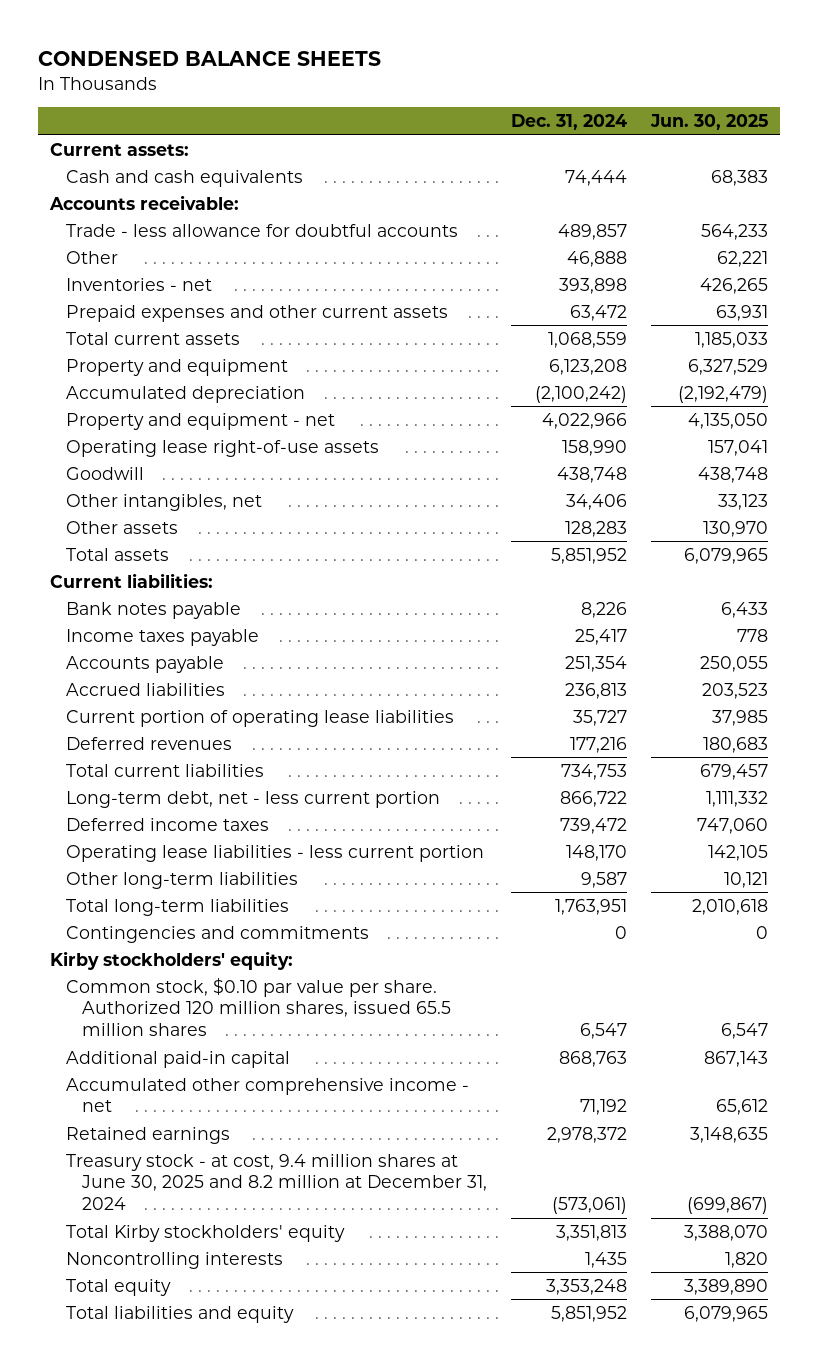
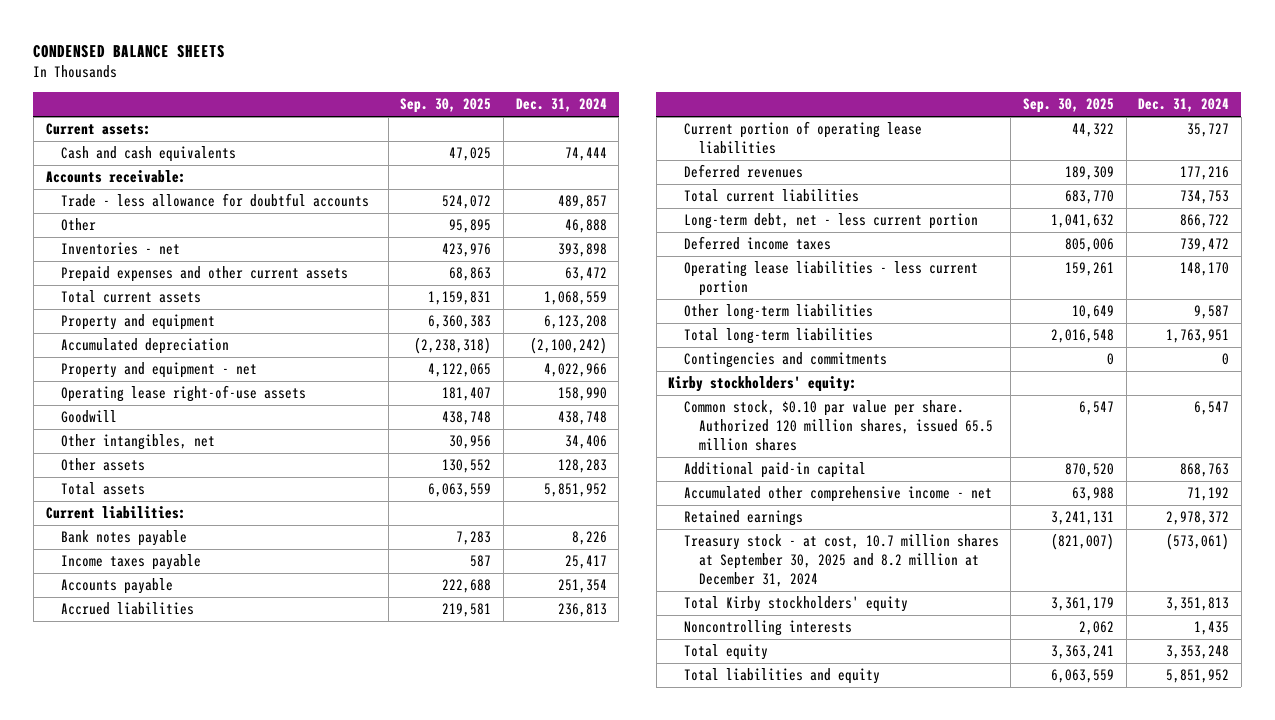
- | Dec. 31, 2024 | Jun. 30, 2025
+ | Sep. 30, 2025 | Dec. 31, 2024
- Treasury stock - at cost, 9.4 million shares at June 30, 2025 and 8.2 million at December 31, 2024 | (573,061) | (699,867)
+ Treasury stock - at cost, 10.7 million shares at September 30, 2025 and 8.2 million at December 31, 2024 | (821,007) | (573,061)

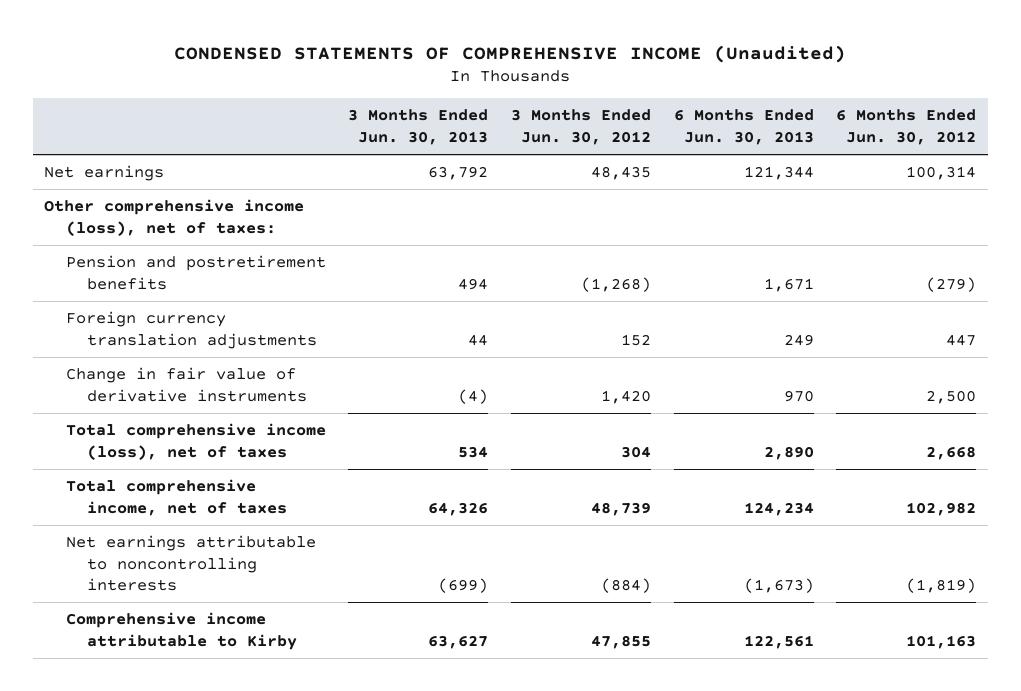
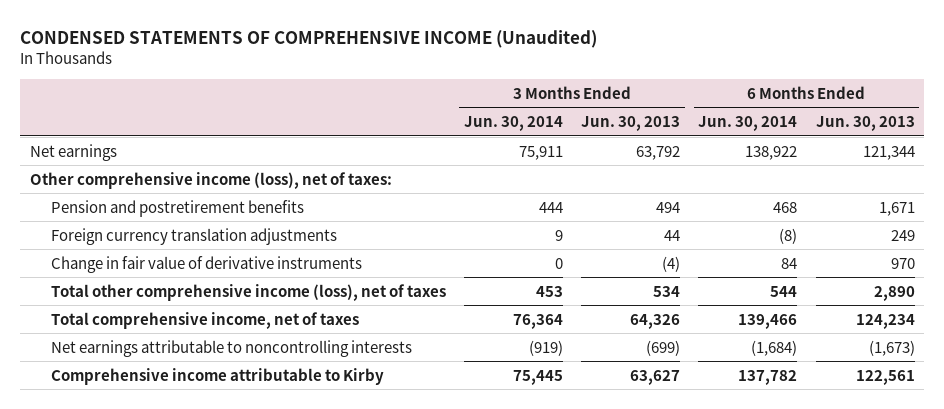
- | 3 Months Ended Jun. 30, 2013 | 3 Months Ended Jun. 30, 2012 | 6 Months Ended Jun. 30, 2013 | 6 Months Ended Jun. 30, 2012
+ | 3 Months Ended Jun. 30, 2014 | 3 Months Ended Jun. 30, 2013 | 6 Months Ended Jun. 30, 2014 | 6 Months Ended Jun. 30, 2013
- Total comprehensive income (loss), net of taxes | 534 | 304 | 2,890 | 2,668
+ Total other comprehensive income (loss), net of taxes | 453 | 534 | 544 | 2,890

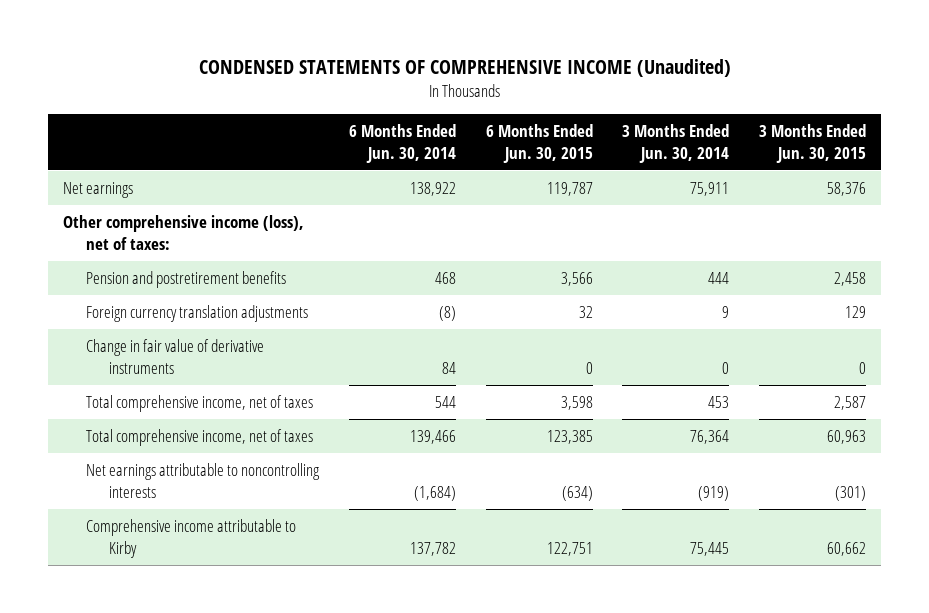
- | 3 Months Ended Jun. 30, 2014 | 3 Months Ended Jun. 30, 2013 | 6 Months Ended Jun. 30, 2014 | 6 Months Ended Jun. 30, 2013
+ | 6 Months Ended Jun. 30, 2014 | 6 Months Ended Jun. 30, 2015 | 3 Months Ended Jun. 30, 2014 | 3 Months Ended Jun. 30, 2015
- Total other comprehensive income (loss), net of taxes | 453 | 534 | 544 | 2,890
+ Total comprehensive income, net of taxes | 544 | 3,598 | 453 | 2,587

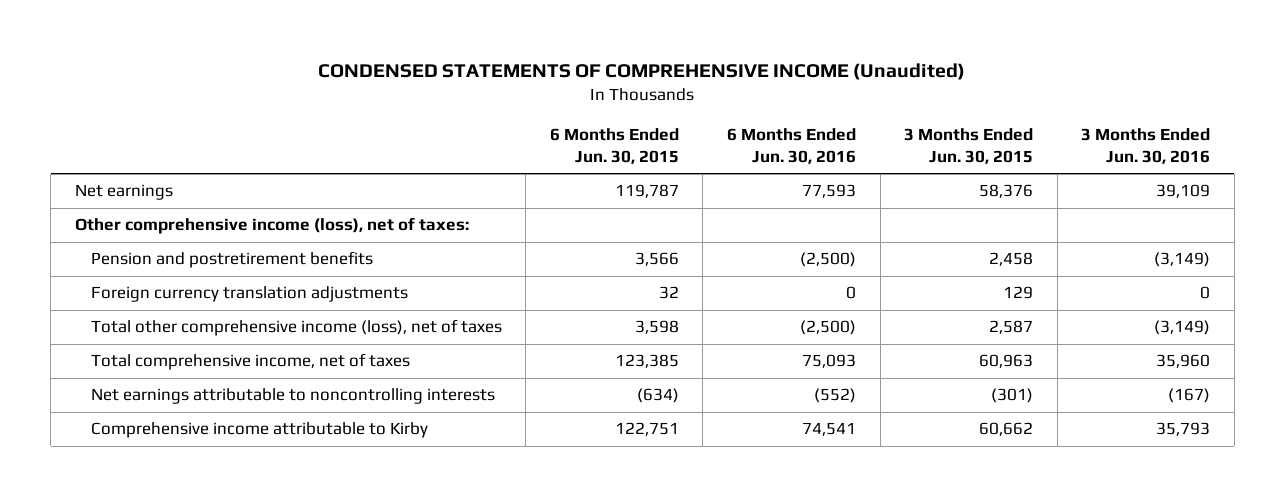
- | 6 Months Ended Jun. 30, 2014 | 6 Months Ended Jun. 30, 2015 | 3 Months Ended Jun. 30, 2014 | 3 Months Ended Jun. 30, 2015
+ | 6 Months Ended Jun. 30, 2015 | 6 Months Ended Jun. 30, 2016 | 3 Months Ended Jun. 30, 2015 | 3 Months Ended Jun. 30, 2016
- Change in fair value of derivative instruments | 84 | 0 | 0 | 0
- Total comprehensive income, net of taxes | 544 | 3,598 | 453 | 2,587
+ Total other comprehensive income (loss), net of taxes | 3,598 | (2,500) | 2,587 | (3,149)

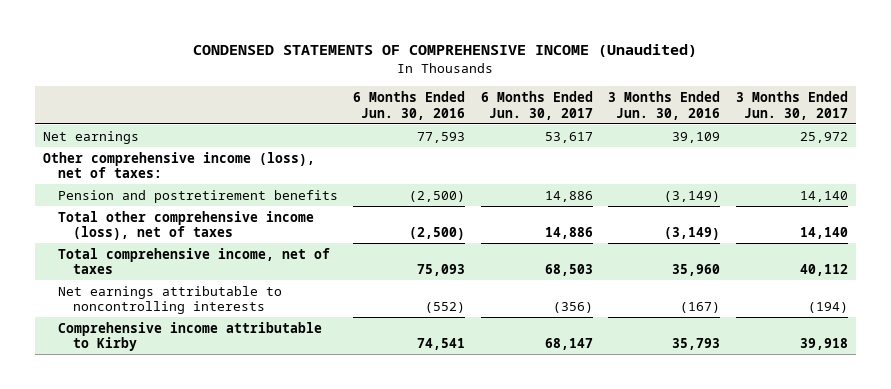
- | 6 Months Ended Jun. 30, 2015 | 6 Months Ended Jun. 30, 2016 | 3 Months Ended Jun. 30, 2015 | 3 Months Ended Jun. 30, 2016
+ | 6 Months Ended Jun. 30, 2016 | 6 Months Ended Jun. 30, 2017 | 3 Months Ended Jun. 30, 2016 | 3 Months Ended Jun. 30, 2017
- Foreign currency translation adjustments | 32 | 0 | 129 | 0

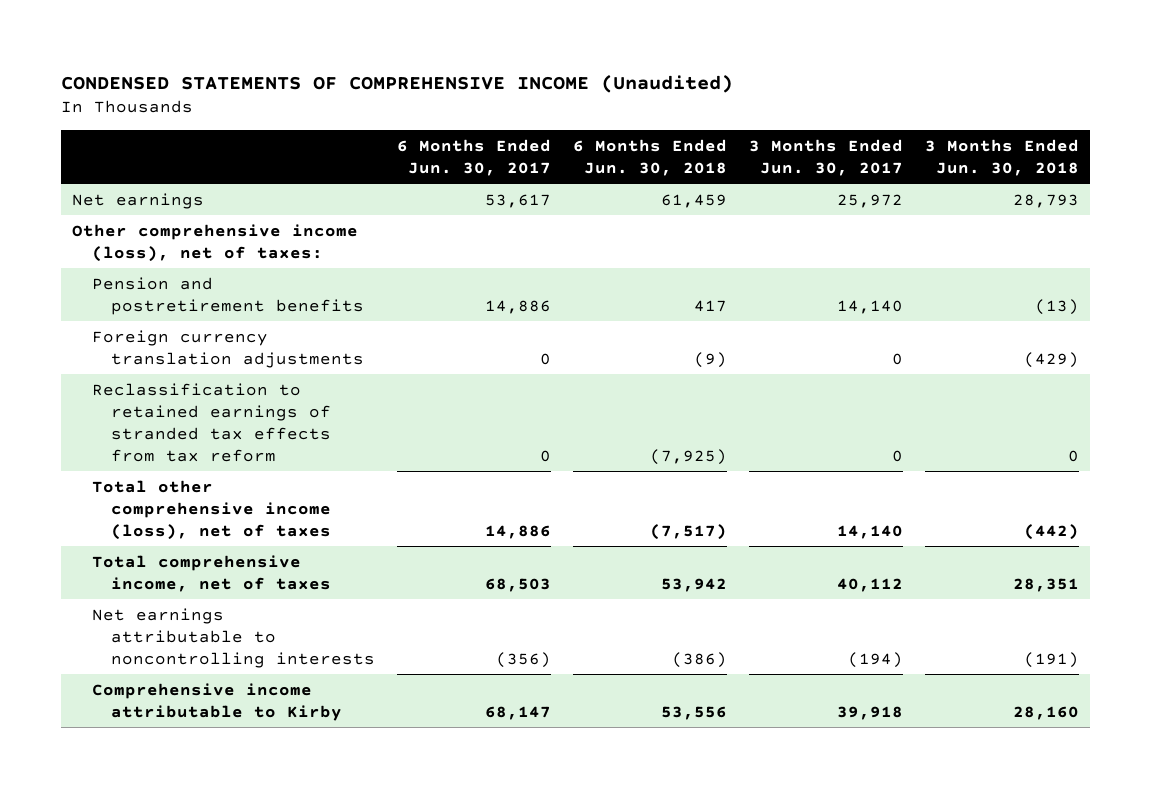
- | 6 Months Ended Jun. 30, 2016 | 6 Months Ended Jun. 30, 2017 | 3 Months Ended Jun. 30, 2016 | 3 Months Ended Jun. 30, 2017
+ | 6 Months Ended Jun. 30, 2017 | 6 Months Ended Jun. 30, 2018 | 3 Months Ended Jun. 30, 2017 | 3 Months Ended Jun. 30, 2018
+ Foreign currency translation adjustments | 0 | (9) | 0 | (429)
+ Reclassification to retained earnings of stranded tax effects from tax reform | 0 | (7,925) | 0 | 0

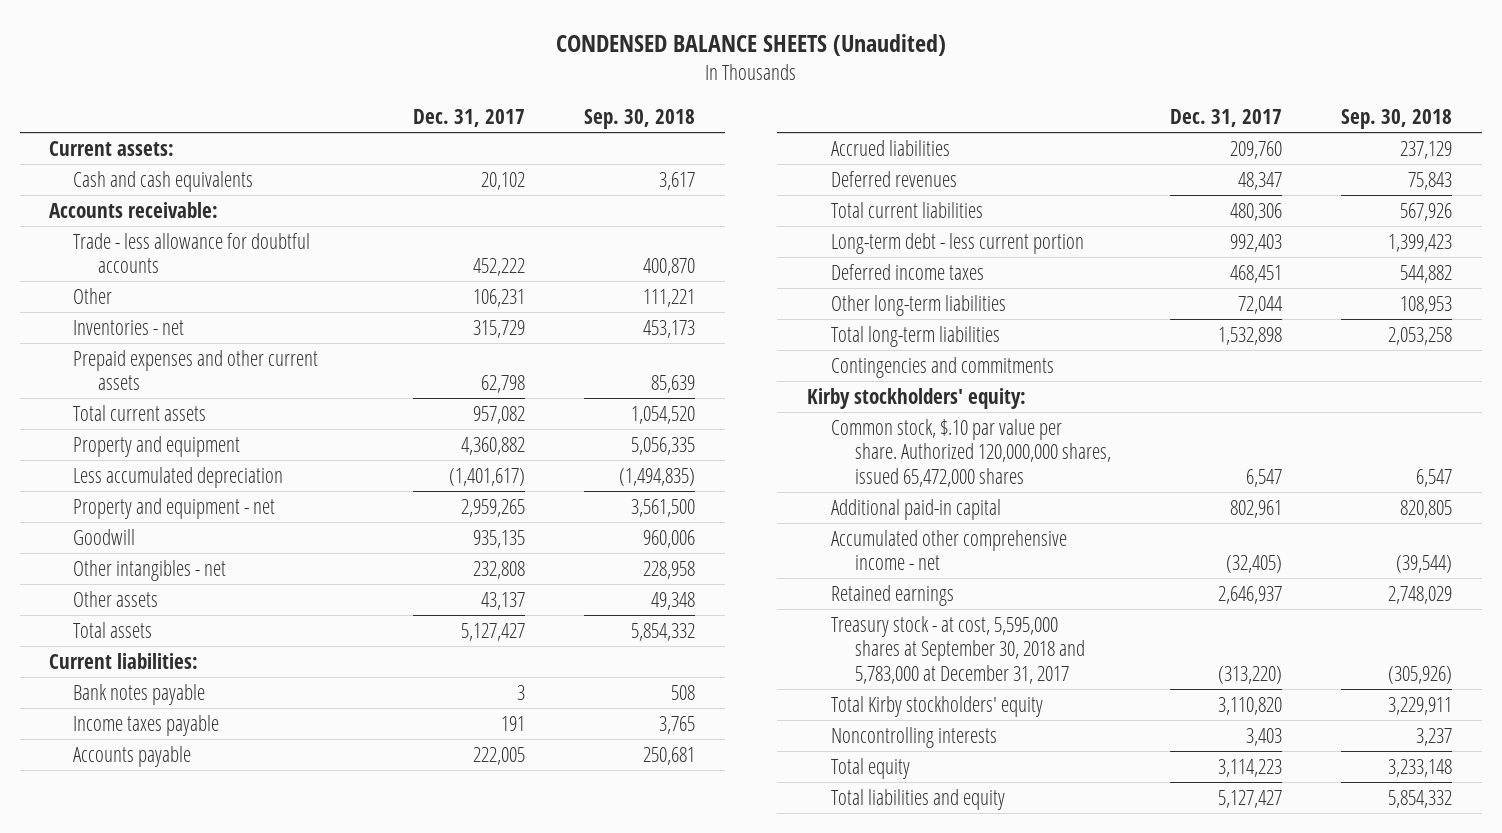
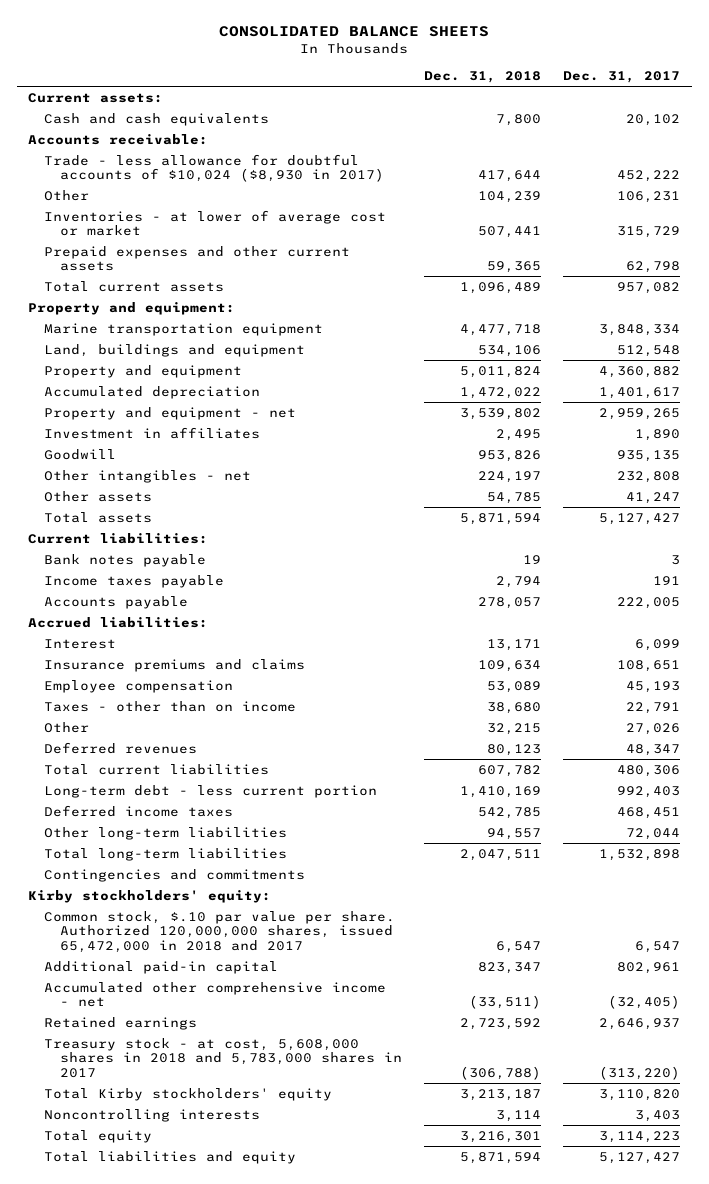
- CONDENSED BALANCE SHEETS (Unaudited)
+ CONSOLIDATED BALANCE SHEETS
- | Dec. 31, 2017 | Sep. 30, 2018
+ | Dec. 31, 2018 | Dec. 31, 2017
- Trade - less allowance for doubtful accounts | 452,222 | 400,870
+ Trade - less allowance for doubtful accounts of $10,024 ($8,930 in 2017) | 417,644 | 452,222
- Inventories - net | 315,729 | 453,173
+ Inventories - at lower of average cost or market | 507,441 | 315,729
+ Property and equipment:
+ Marine transportation equipment | 4,477,718 | 3,848,334
+ Land, buildings and equipment | 534,106 | 512,548
- Less accumulated depreciation | (1,401,617) | (1,494,835)
+ Accumulated depreciation | 1,472,022 | 1,401,617
+ Investment in affiliates | 2,495 | 1,890
- Other assets | 43,137 | 49,348
+ Other assets | 54,785 | 41,247
- Accrued liabilities | 209,760 | 237,129
+ Accrued liabilities:
+ Interest | 13,171 | 6,099
+ Insurance premiums and claims | 109,634 | 108,651
+ Employee compensation | 53,089 | 45,193
+ Taxes - other than on income | 38,680 | 22,791
+ Other | 32,215 | 27,026
- Common stock, $.10 par value per share. Authorized 120,000,000 shares, issued 65,472,000 shares | 6,547 | 6,547
+ Common stock, $.10 par value per share. Authorized 120,000,000 shares, issued 65,472,000 in 2018 and 2017 | 6,547 | 6,547
- Treasury stock - at cost, 5,595,000 shares at September 30, 2018 and 5,783,000 at December 31, 2017 | (313,220) | (305,926)
+ Treasury stock - at cost, 5,608,000 shares in 2018 and 5,783,000 shares in 2017 | (306,788) | (313,220)

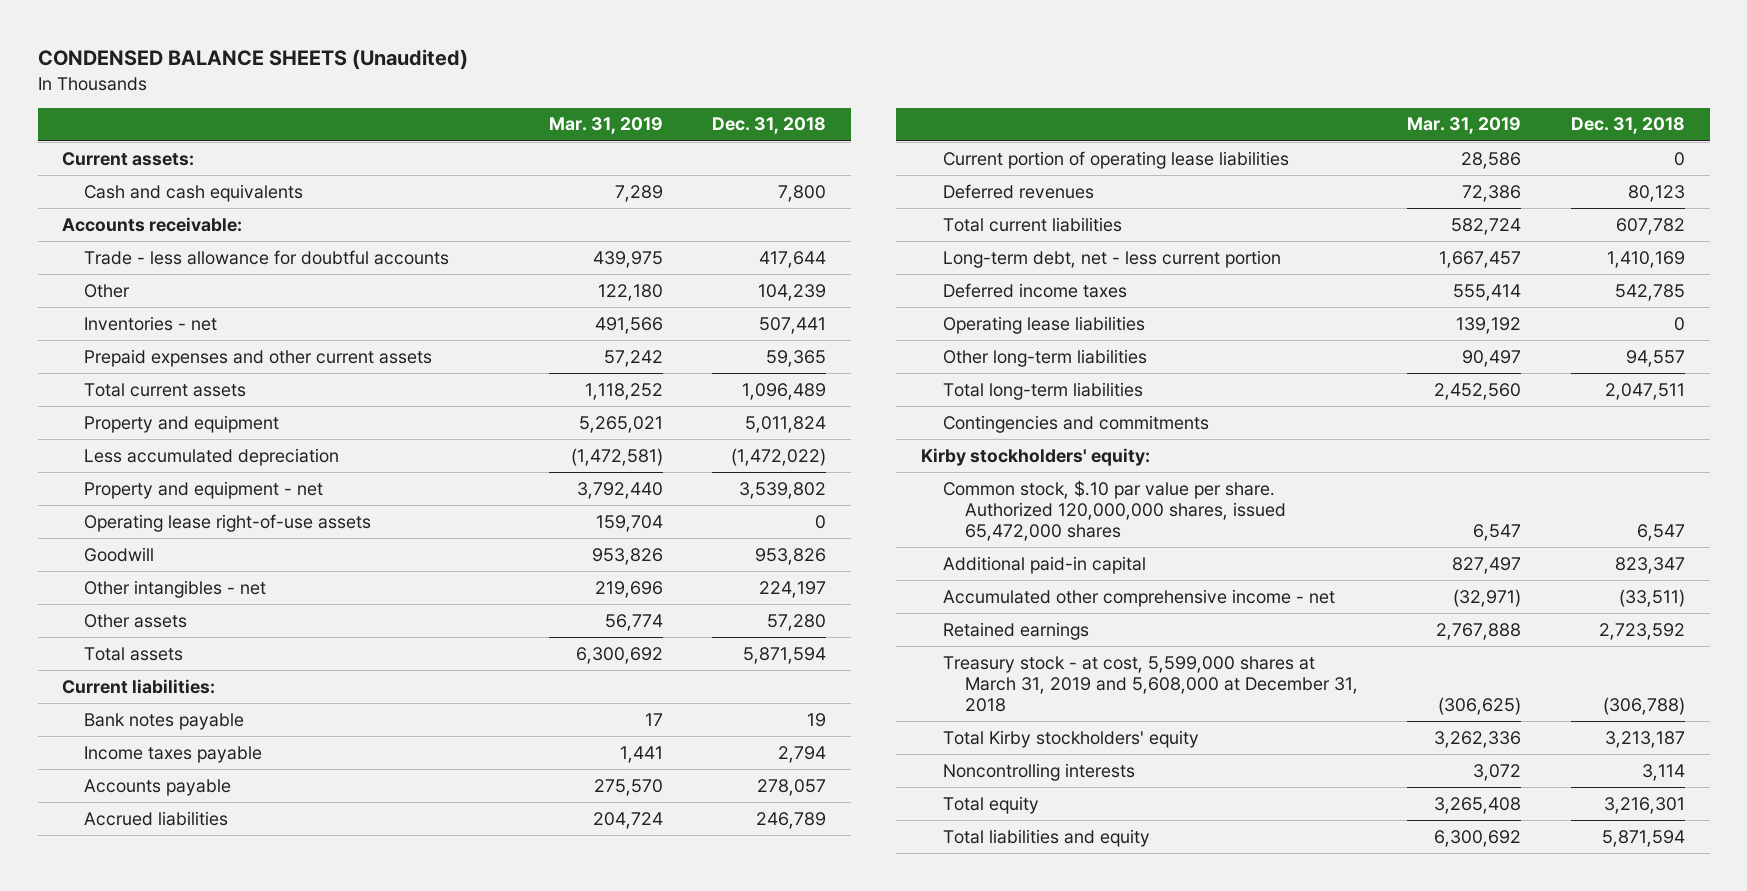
- CONSOLIDATED BALANCE SHEETS
+ CONDENSED BALANCE SHEETS (Unaudited)
- | Dec. 31, 2018 | Dec. 31, 2017
+ | Mar. 31, 2019 | Dec. 31, 2018
- Trade - less allowance for doubtful accounts of $10,024 ($8,930 in 2017) | 417,644 | 452,222
+ Trade - less allowance for doubtful accounts | 439,975 | 417,644
- Inventories - at lower of average cost or market | 507,441 | 315,729
+ Inventories - net | 491,566 | 507,441
- Property and equipment:
- Marine transportation equipment | 4,477,718 | 3,848,334
- Land, buildings and equipment | 534,106 | 512,548
- Accumulated depreciation | 1,472,022 | 1,401,617
+ Less accumulated depreciation | (1,472,581) | (1,472,022)
- Investment in affiliates | 2,495 | 1,890
+ Operating lease right-of-use assets | 159,704 | 0
- Other assets | 54,785 | 41,247
+ Other assets | 56,774 | 57,280
- Accrued liabilities:
- Interest | 13,171 | 6,099
- Insurance premiums and claims | 109,634 | 108,651
- Employee compensation | 53,089 | 45,193
- Taxes - other than on income | 38,680 | 22,791
- Other | 32,215 | 27,026
+ Accrued liabilities | 204,724 | 246,789
+ Current portion of operating lease liabilities | 28,586 | 0
- Long-term debt - less current portion | 1,410,169 | 992,403
+ Long-term debt, net - less current portion | 1,667,457 | 1,410,169
+ Operating lease liabilities | 139,192 | 0
- Common stock, $.10 par value per share. Authorized 120,000,000 shares, issued 65,472,000 in 2018 and 2017 | 6,547 | 6,547
+ Common stock, $.10 par value per share. Authorized 120,000,000 shares, issued 65,472,000 shares | 6,547 | 6,547
- Treasury stock - at cost, 5,608,000 shares in 2018 and 5,783,000 shares in 2017 | (306,788) | (313,220)
+ Treasury stock - at cost, 5,599,000 shares at March 31, 2019 and 5,608,000 at December 31, 2018 | (306,625) | (306,788)

